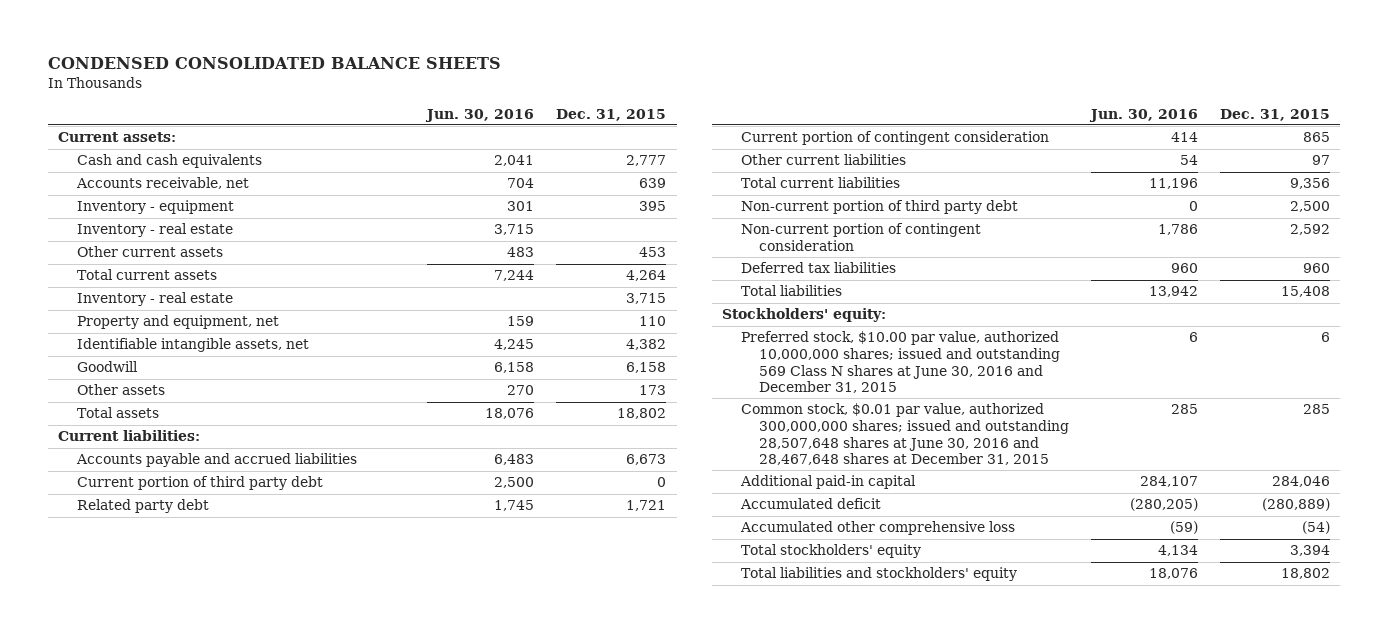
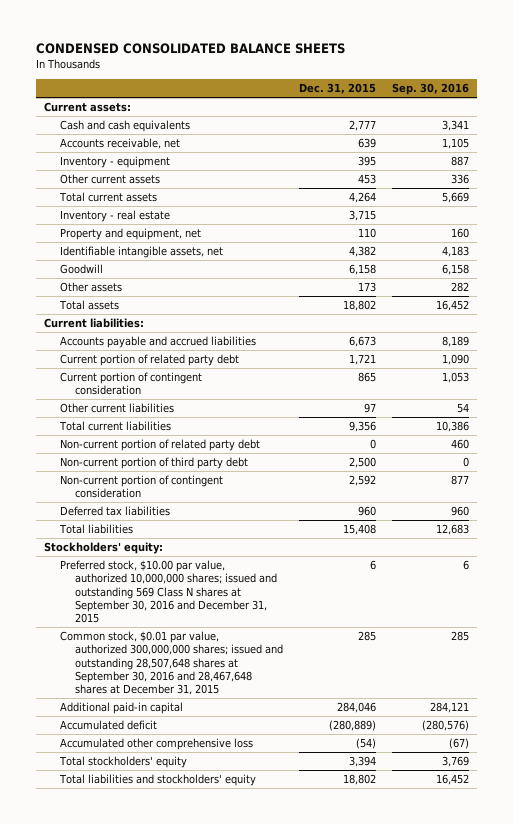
- | Jun. 30, 2016 | Dec. 31, 2015
+ | Dec. 31, 2015 | Sep. 30, 2016
- Inventory - real estate | 3,715 |
- Current portion of third party debt | 2,500 | 0
- Related party debt | 1,745 | 1,721
+ Current portion of related party debt | 1,721 | 1,090
+ Non-current portion of related party debt | 0 | 460
- Preferred stock, $10.00 par value, authorized 10,000,000 shares; issued and outstanding 569 Class N shares at June 30, 2016 and December 31, 2015 | 6 | 6
- Common stock, $0.01 par value, authorized 300,000,000 shares; issued and outstanding 28,507,648 shares at June 30, 2016 and 28,467,648 shares at December 31, 2015 | 285 | 285
+ Preferred stock, $10.00 par value, authorized 10,000,000 shares; issued and outstanding 569 Class N shares at September 30, 2016 and December 31, 2015 | 6 | 6
+ Common stock, $0.01 par value, authorized 300,000,000 shares; issued and outstanding 28,507,648 shares at September 30, 2016 and 28,467,648 shares at December 31, 2015 | 285 | 285

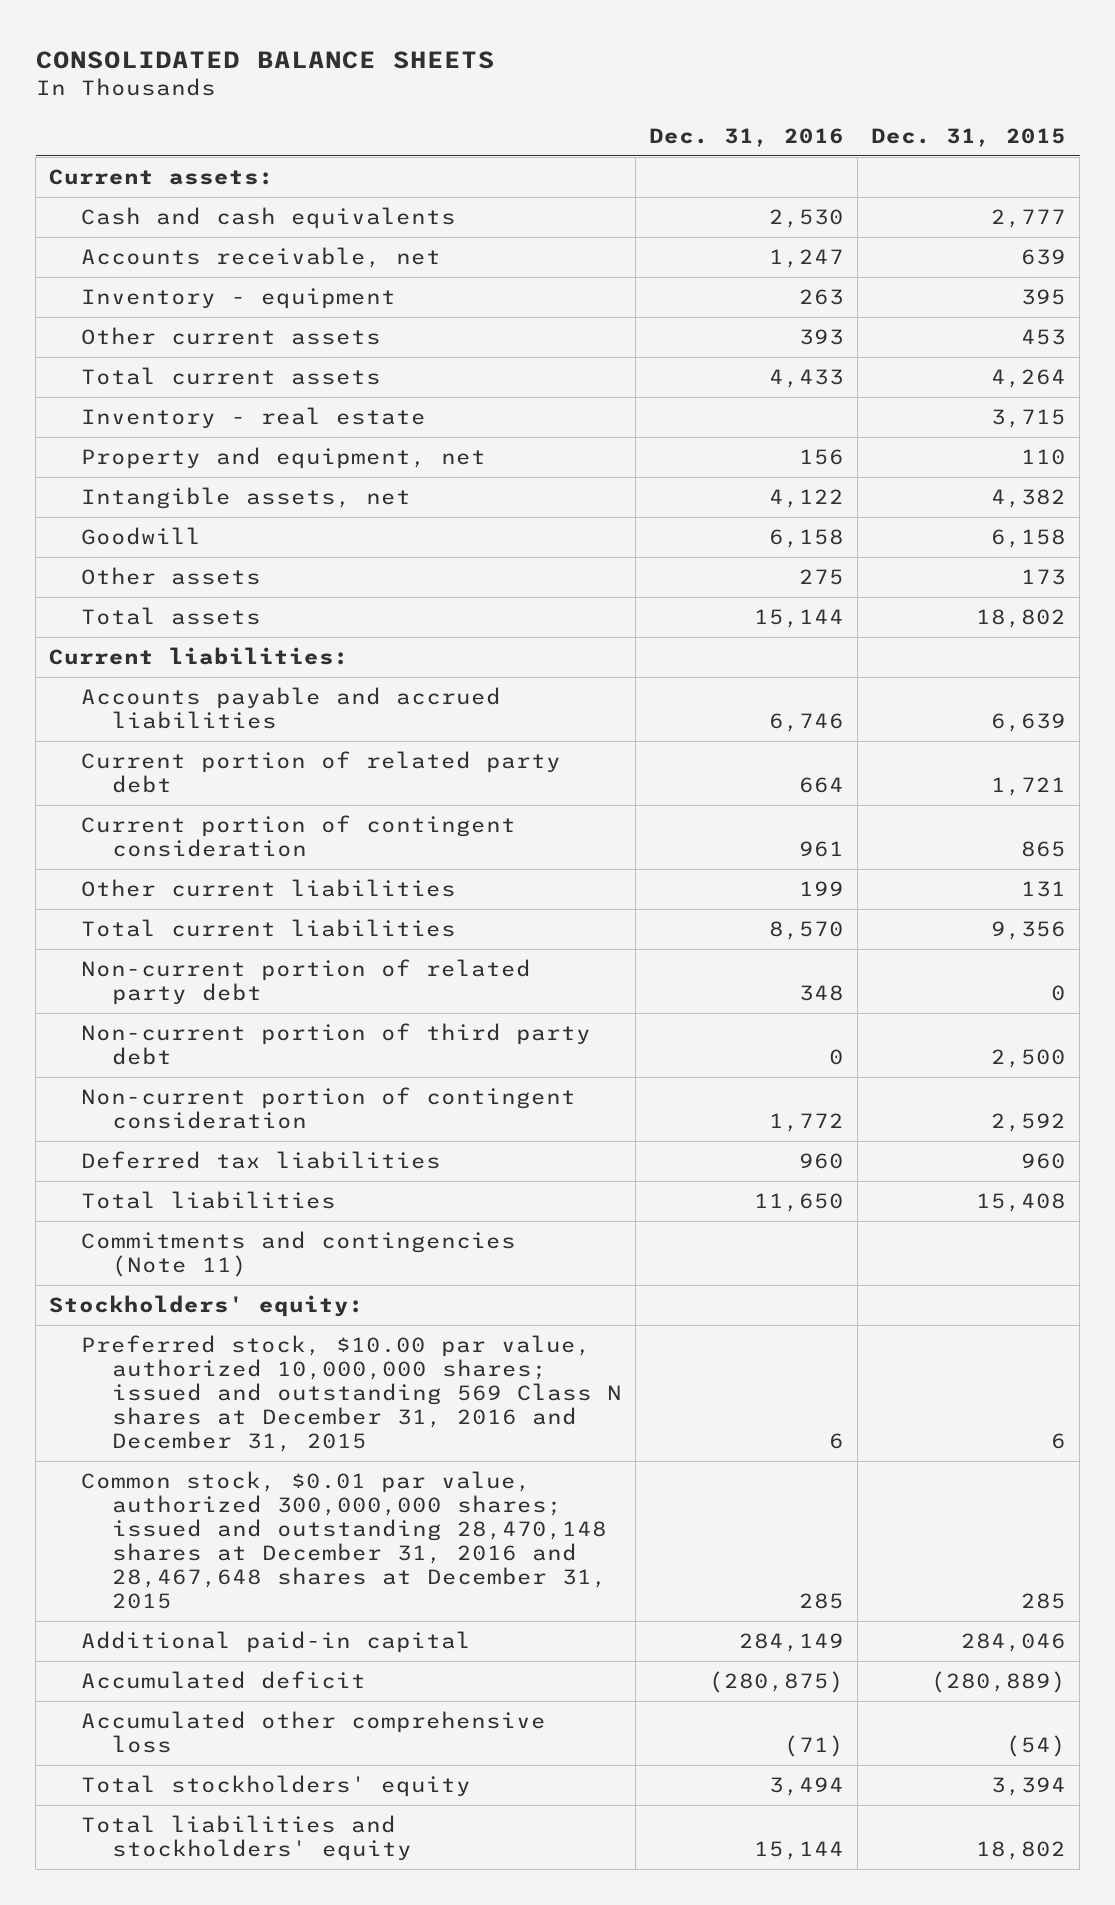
- CONDENSED CONSOLIDATED BALANCE SHEETS
+ CONSOLIDATED BALANCE SHEETS
- | Dec. 31, 2015 | Sep. 30, 2016
+ | Dec. 31, 2016 | Dec. 31, 2015
- Identifiable intangible assets, net | 4,382 | 4,183
+ Intangible assets, net | 4,122 | 4,382
- Accounts payable and accrued liabilities | 6,673 | 8,189
+ Accounts payable and accrued liabilities | 6,746 | 6,639
- Other current liabilities | 97 | 54
+ Other current liabilities | 199 | 131
+ Commitments and contingencies (Note 11)
- Preferred stock, $10.00 par value, authorized 10,000,000 shares; issued and outstanding 569 Class N shares at September 30, 2016 and December 31, 2015 | 6 | 6
- Common stock, $0.01 par value, authorized 300,000,000 shares; issued and outstanding 28,507,648 shares at September 30, 2016 and 28,467,648 shares at December 31, 2015 | 285 | 285
+ Preferred stock, $10.00 par value, authorized 10,000,000 shares; issued and outstanding 569 Class N shares at December 31, 2016 and December 31, 2015 | 6 | 6
+ Common stock, $0.01 par value, authorized 300,000,000 shares; issued and outstanding 28,470,148 shares at December 31, 2016 and 28,467,648 shares at December 31, 2015 | 285 | 285

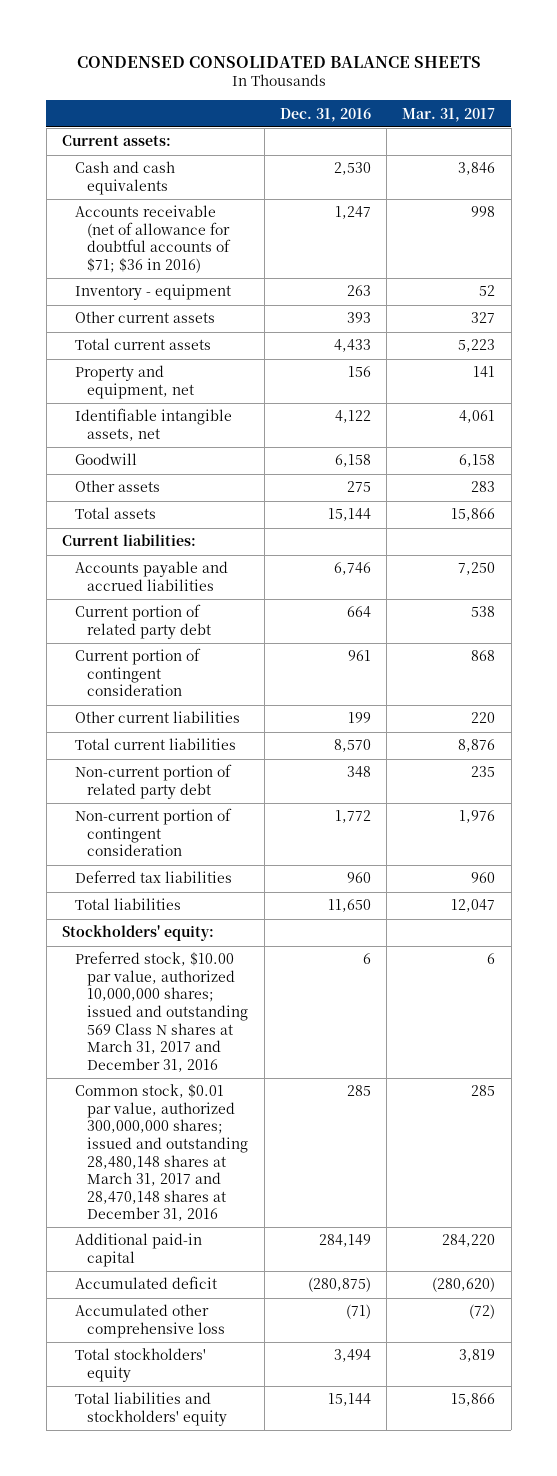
- CONSOLIDATED BALANCE SHEETS
+ CONDENSED CONSOLIDATED BALANCE SHEETS
- | Dec. 31, 2016 | Dec. 31, 2015
+ | Dec. 31, 2016 | Mar. 31, 2017
- Accounts receivable, net | 1,247 | 639
+ Accounts receivable (net of allowance for doubtful accounts of $71; $36 in 2016) | 1,247 | 998
- Inventory - real estate | | 3,715
- Intangible assets, net | 4,122 | 4,382
+ Identifiable intangible assets, net | 4,122 | 4,061
- Non-current portion of third party debt | 0 | 2,500
- Commitments and contingencies (Note 11)
- Preferred stock, $10.00 par value, authorized 10,000,000 shares; issued and outstanding 569 Class N shares at December 31, 2016 and December 31, 2015 | 6 | 6
- Common stock, $0.01 par value, authorized 300,000,000 shares; issued and outstanding 28,470,148 shares at December 31, 2016 and 28,467,648 shares at December 31, 2015 | 285 | 285
+ Preferred stock, $10.00 par value, authorized 10,000,000 shares; issued and outstanding 569 Class N shares at March 31, 2017 and December 31, 2016 | 6 | 6
+ Common stock, $0.01 par value, authorized 300,000,000 shares; issued and outstanding 28,480,148 shares at March 31, 2017 and 28,470,148 shares at December 31, 2016 | 285 | 285

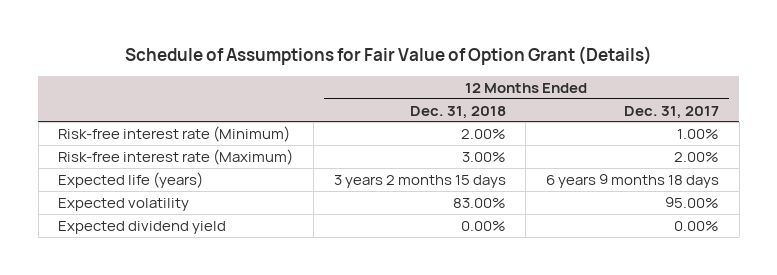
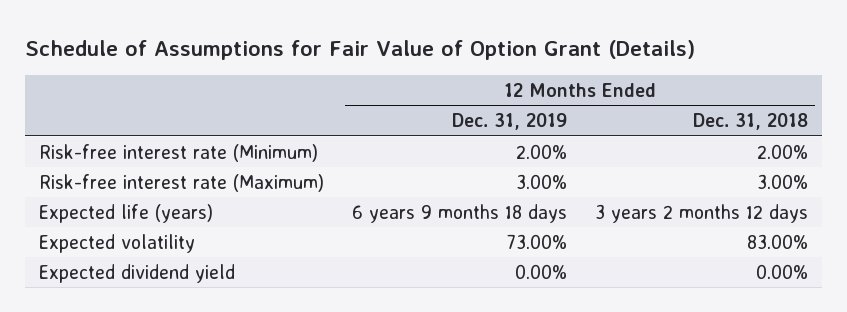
- | 12 Months Ended Dec. 31, 2018 | 12 Months Ended Dec. 31, 2017
+ | 12 Months Ended Dec. 31, 2019 | 12 Months Ended Dec. 31, 2018
- Expected life (years) | 3 years 2 months 15 days | 6 years 9 months 18 days
+ Expected life (years) | 6 years 9 months 18 days | 3 years 2 months 12 days

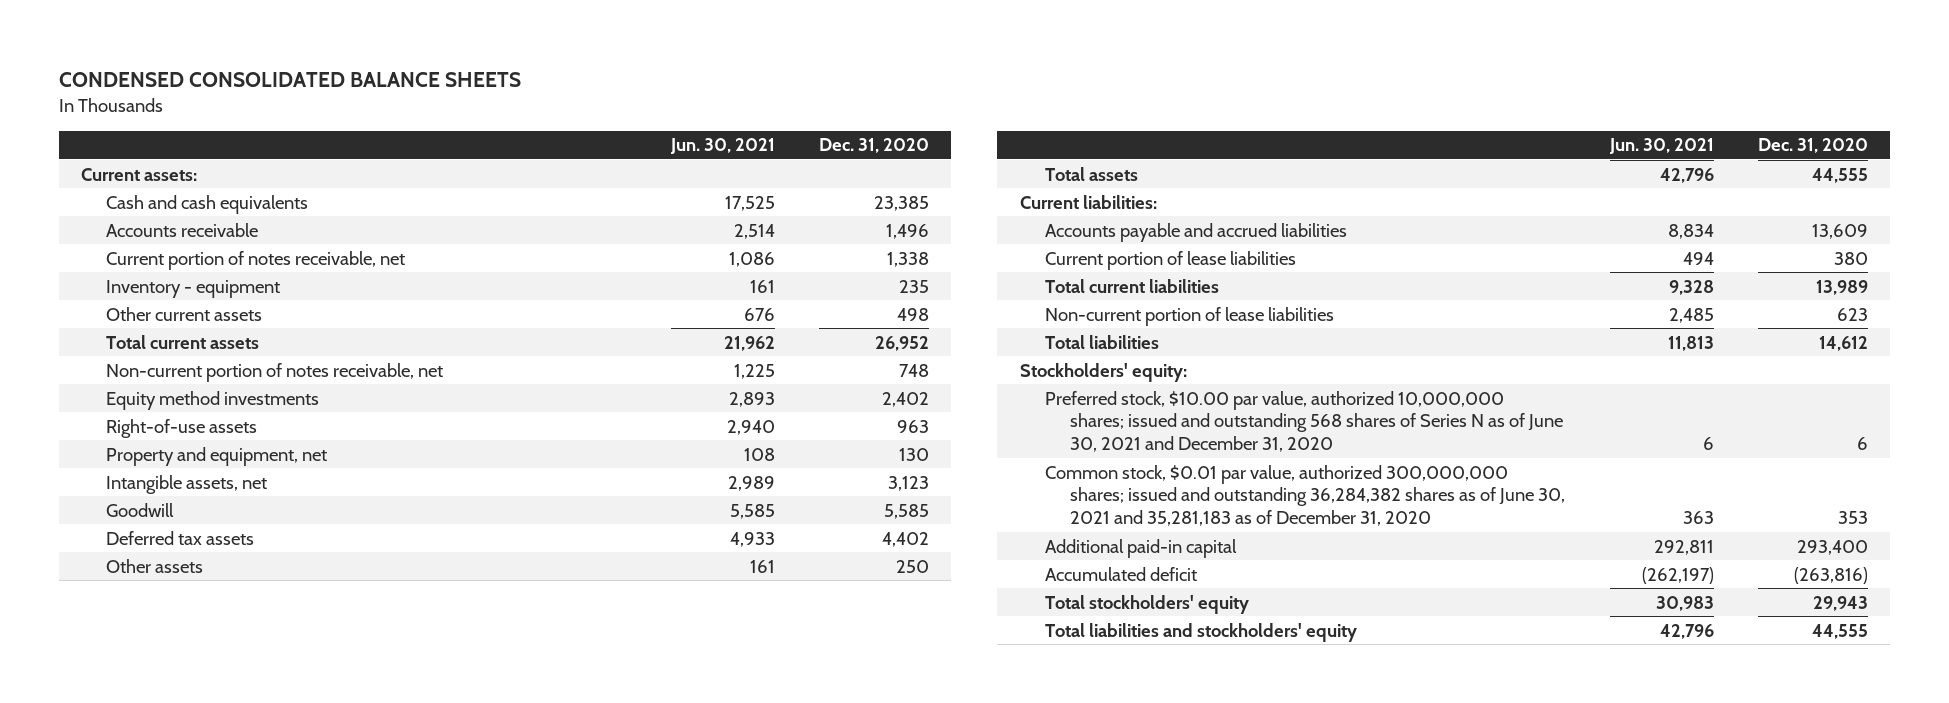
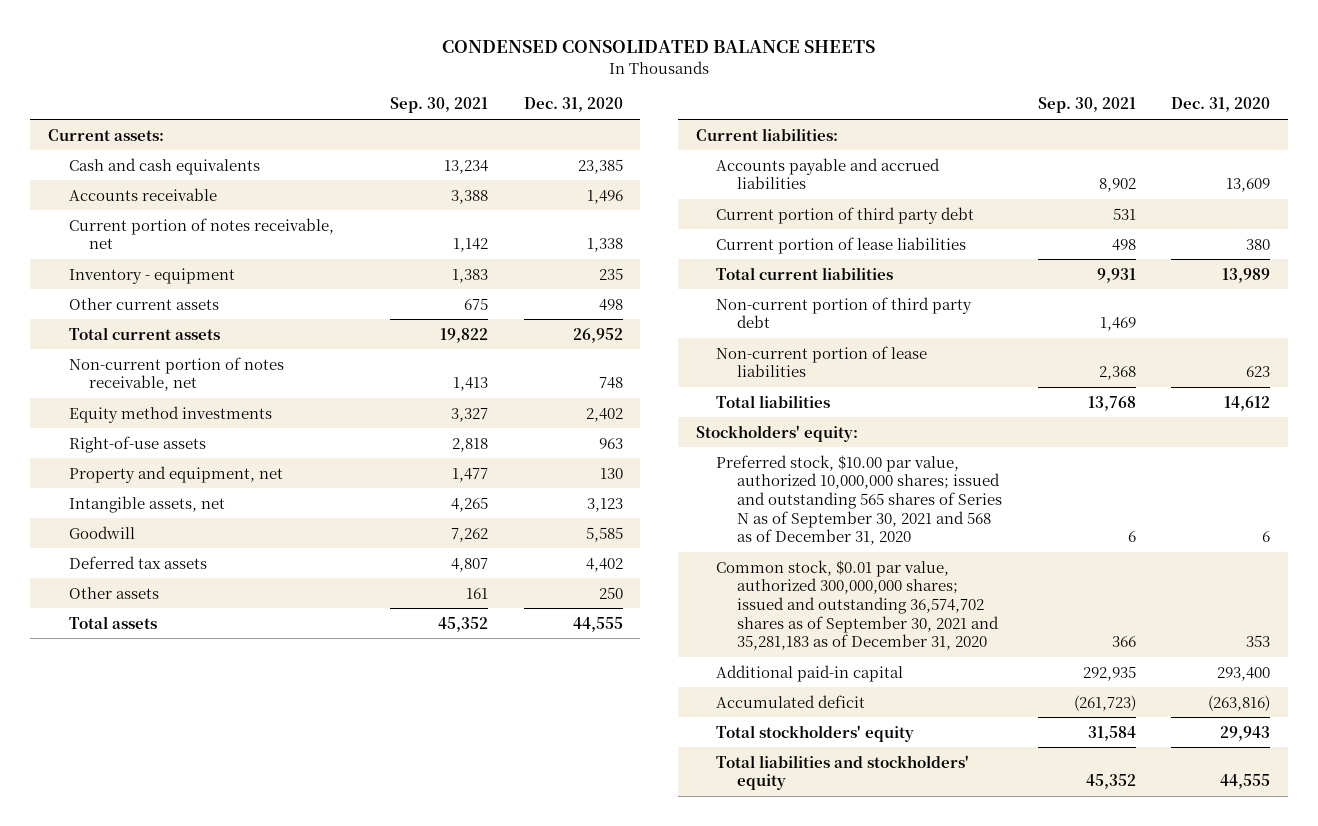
- | Jun. 30, 2021 | Dec. 31, 2020
+ | Sep. 30, 2021 | Dec. 31, 2020
+ Current portion of third party debt | 531 |
+ Non-current portion of third party debt | 1,469 |
- Preferred stock, $10.00 par value, authorized 10,000,000 shares; issued and outstanding 568 shares of Series N as of June 30, 2021 and December 31, 2020 | 6 | 6
- Common stock, $0.01 par value, authorized 300,000,000 shares; issued and outstanding 36,284,382 shares as of June 30, 2021 and 35,281,183 as of December 31, 2020 | 363 | 353
+ Preferred stock, $10.00 par value, authorized 10,000,000 shares; issued and outstanding 565 shares of Series N as of September 30, 2021 and 568 as of December 31, 2020 | 6 | 6
+ Common stock, $0.01 par value, authorized 300,000,000 shares; issued and outstanding 36,574,702 shares as of September 30, 2021 and 35,281,183 as of December 31, 2020 | 366 | 353

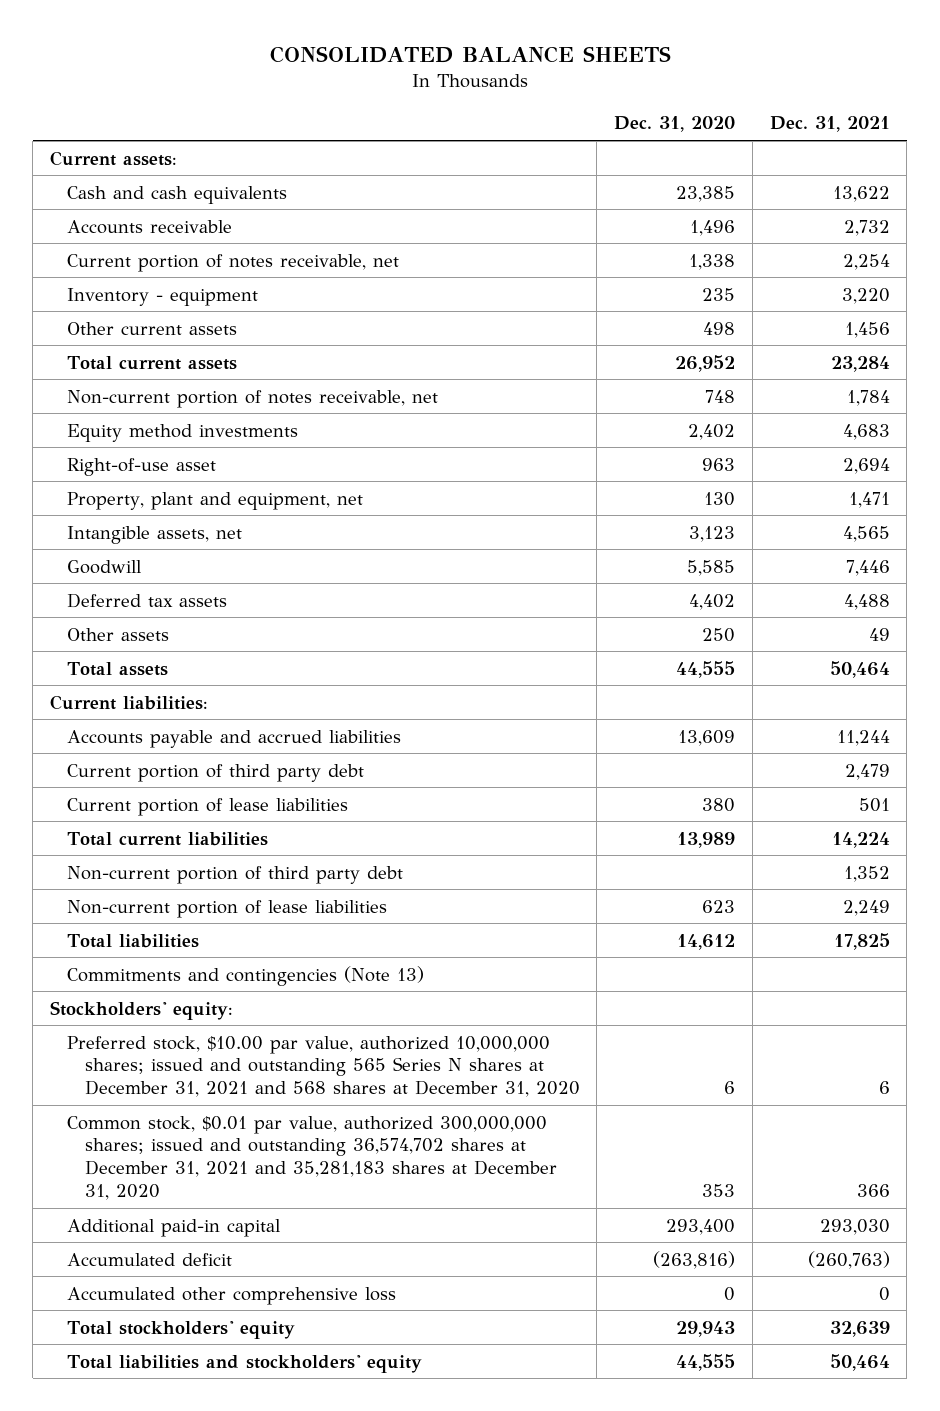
- CONDENSED CONSOLIDATED BALANCE SHEETS
+ CONSOLIDATED BALANCE SHEETS
- | Sep. 30, 2021 | Dec. 31, 2020
+ | Dec. 31, 2020 | Dec. 31, 2021
- Right-of-use assets | 2,818 | 963
- Property and equipment, net | 1,477 | 130
+ Right-of-use asset | 963 | 2,694
+ Property, plant and equipment, net | 130 | 1,471
+ Commitments and contingencies (Note 13)
- Preferred stock, $10.00 par value, authorized 10,000,000 shares; issued and outstanding 565 shares of Series N as of September 30, 2021 and 568 as of December 31, 2020 | 6 | 6
- Common stock, $0.01 par value, authorized 300,000,000 shares; issued and outstanding 36,574,702 shares as of September 30, 2021 and 35,281,183 as of December 31, 2020 | 366 | 353
+ Preferred stock, $10.00 par value, authorized 10,000,000 shares; issued and outstanding 565 Series N shares at December 31, 2021 and 568 shares at December 31, 2020 | 6 | 6
+ Common stock, $0.01 par value, authorized 300,000,000 shares; issued and outstanding 36,574,702 shares at December 31, 2021 and 35,281,183 shares at December 31, 2020 | 353 | 366
+ Accumulated other comprehensive loss | 0 | 0

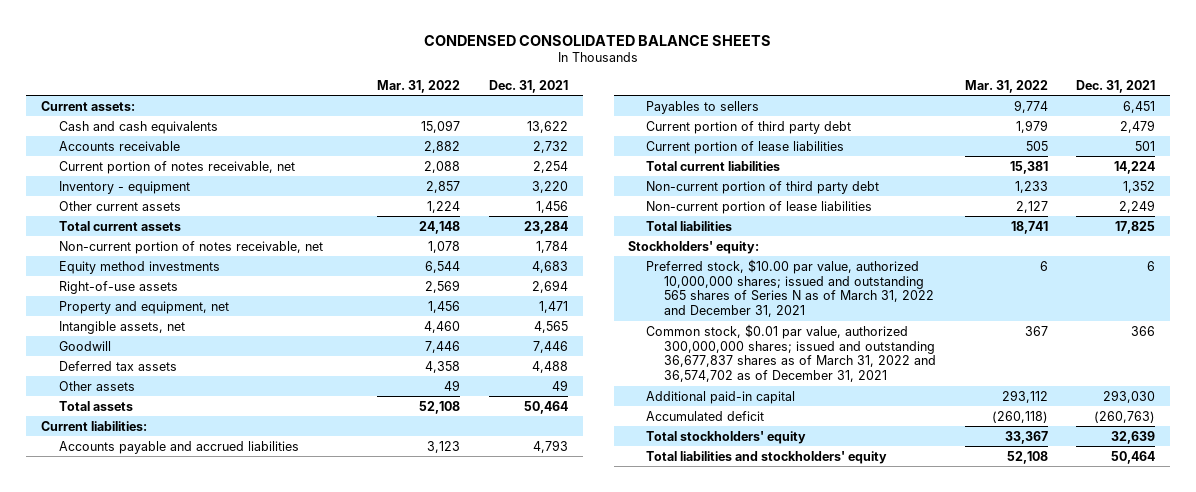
- CONSOLIDATED BALANCE SHEETS
+ CONDENSED CONSOLIDATED BALANCE SHEETS
- | Dec. 31, 2020 | Dec. 31, 2021
+ | Mar. 31, 2022 | Dec. 31, 2021
- Right-of-use asset | 963 | 2,694
- Property, plant and equipment, net | 130 | 1,471
+ Right-of-use assets | 2,569 | 2,694
+ Property and equipment, net | 1,456 | 1,471
- Accounts payable and accrued liabilities | 13,609 | 11,244
+ Accounts payable and accrued liabilities | 3,123 | 4,793
+ Payables to sellers | 9,774 | 6,451
- Commitments and contingencies (Note 13)
- Preferred stock, $10.00 par value, authorized 10,000,000 shares; issued and outstanding 565 Series N shares at December 31, 2021 and 568 shares at December 31, 2020 | 6 | 6
- Common stock, $0.01 par value, authorized 300,000,000 shares; issued and outstanding 36,574,702 shares at December 31, 2021 and 35,281,183 shares at December 31, 2020 | 353 | 366
+ Preferred stock, $10.00 par value, authorized 10,000,000 shares; issued and outstanding 565 shares of Series N as of March 31, 2022 and December 31, 2021 | 6 | 6
+ Common stock, $0.01 par value, authorized 300,000,000 shares; issued and outstanding 36,677,837 shares as of March 31, 2022 and 36,574,702 as of December 31, 2021 | 367 | 366
- Accumulated other comprehensive loss | 0 | 0

